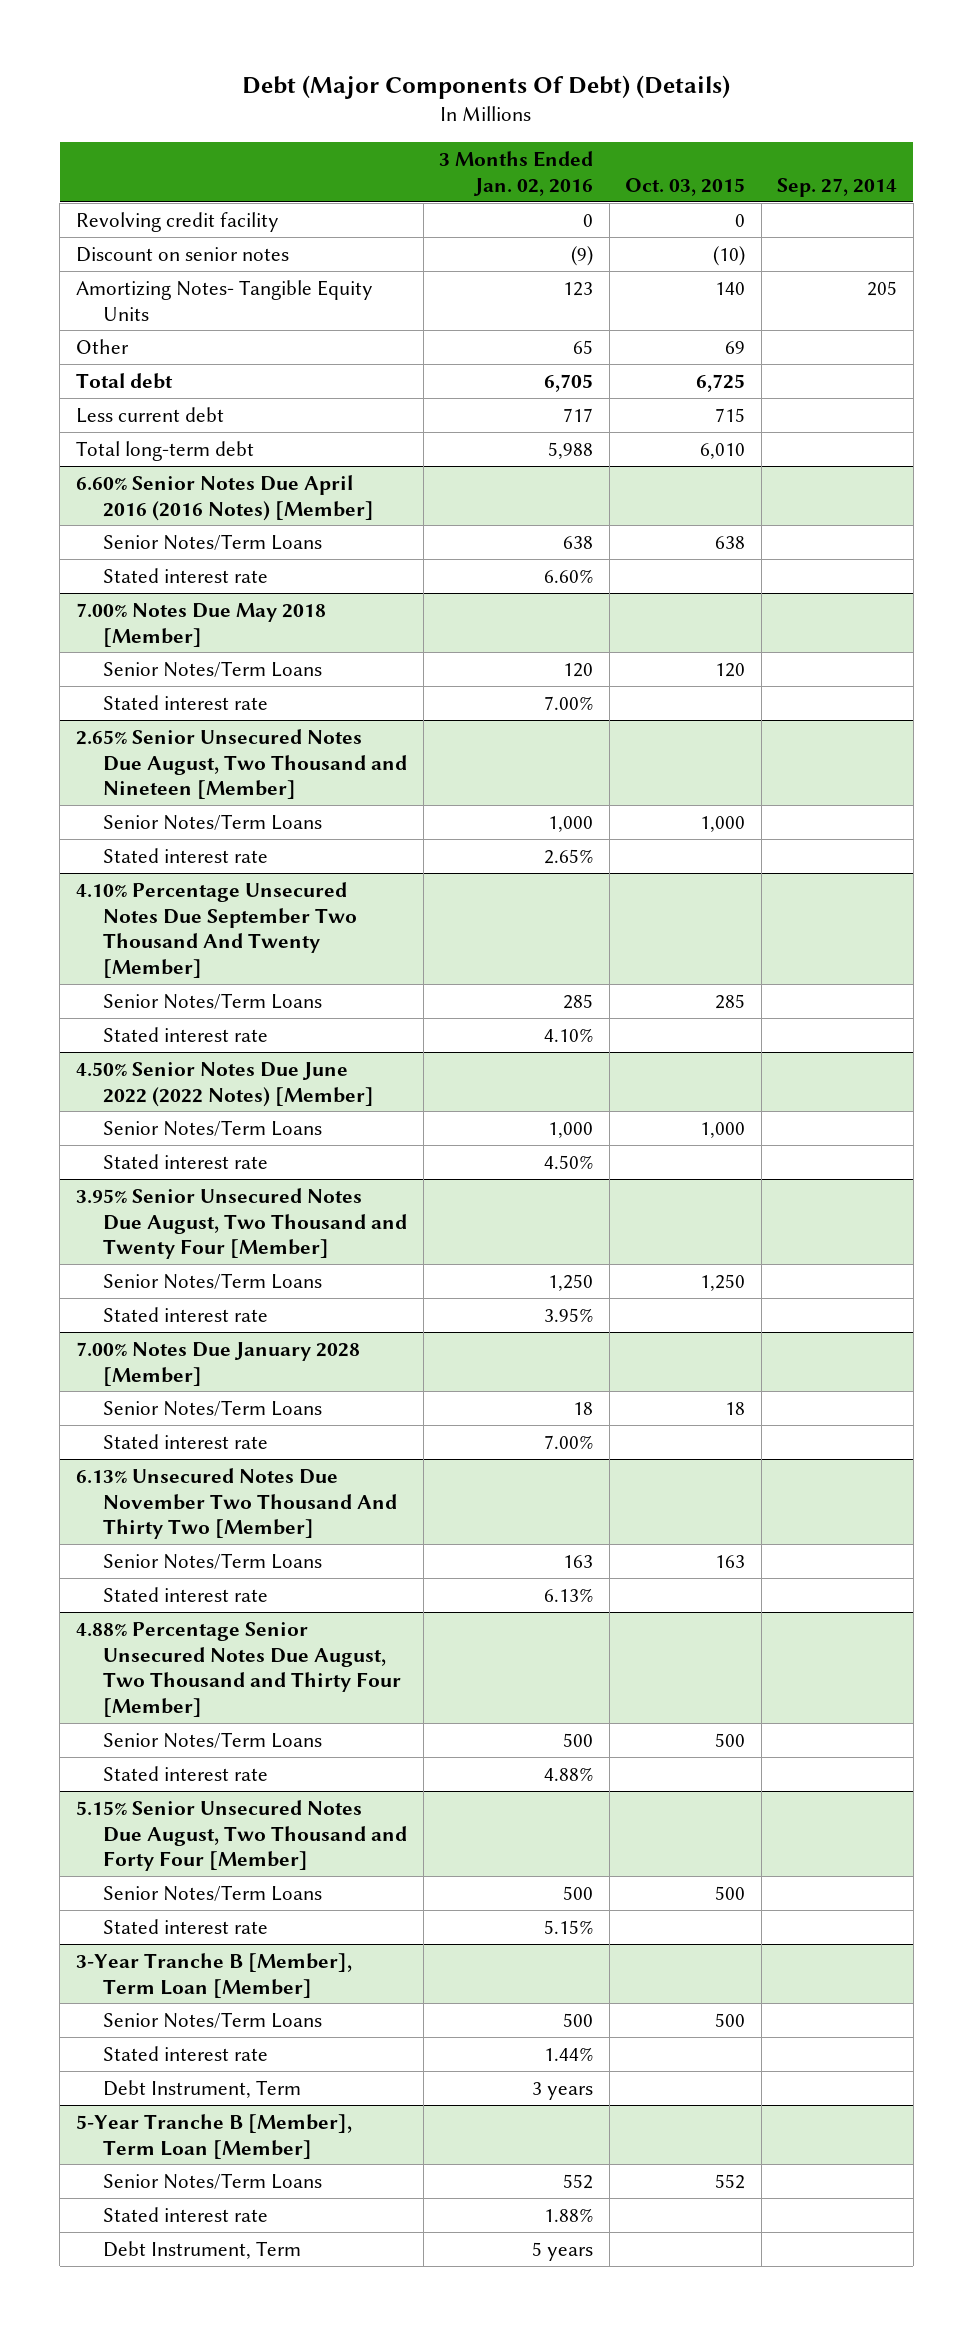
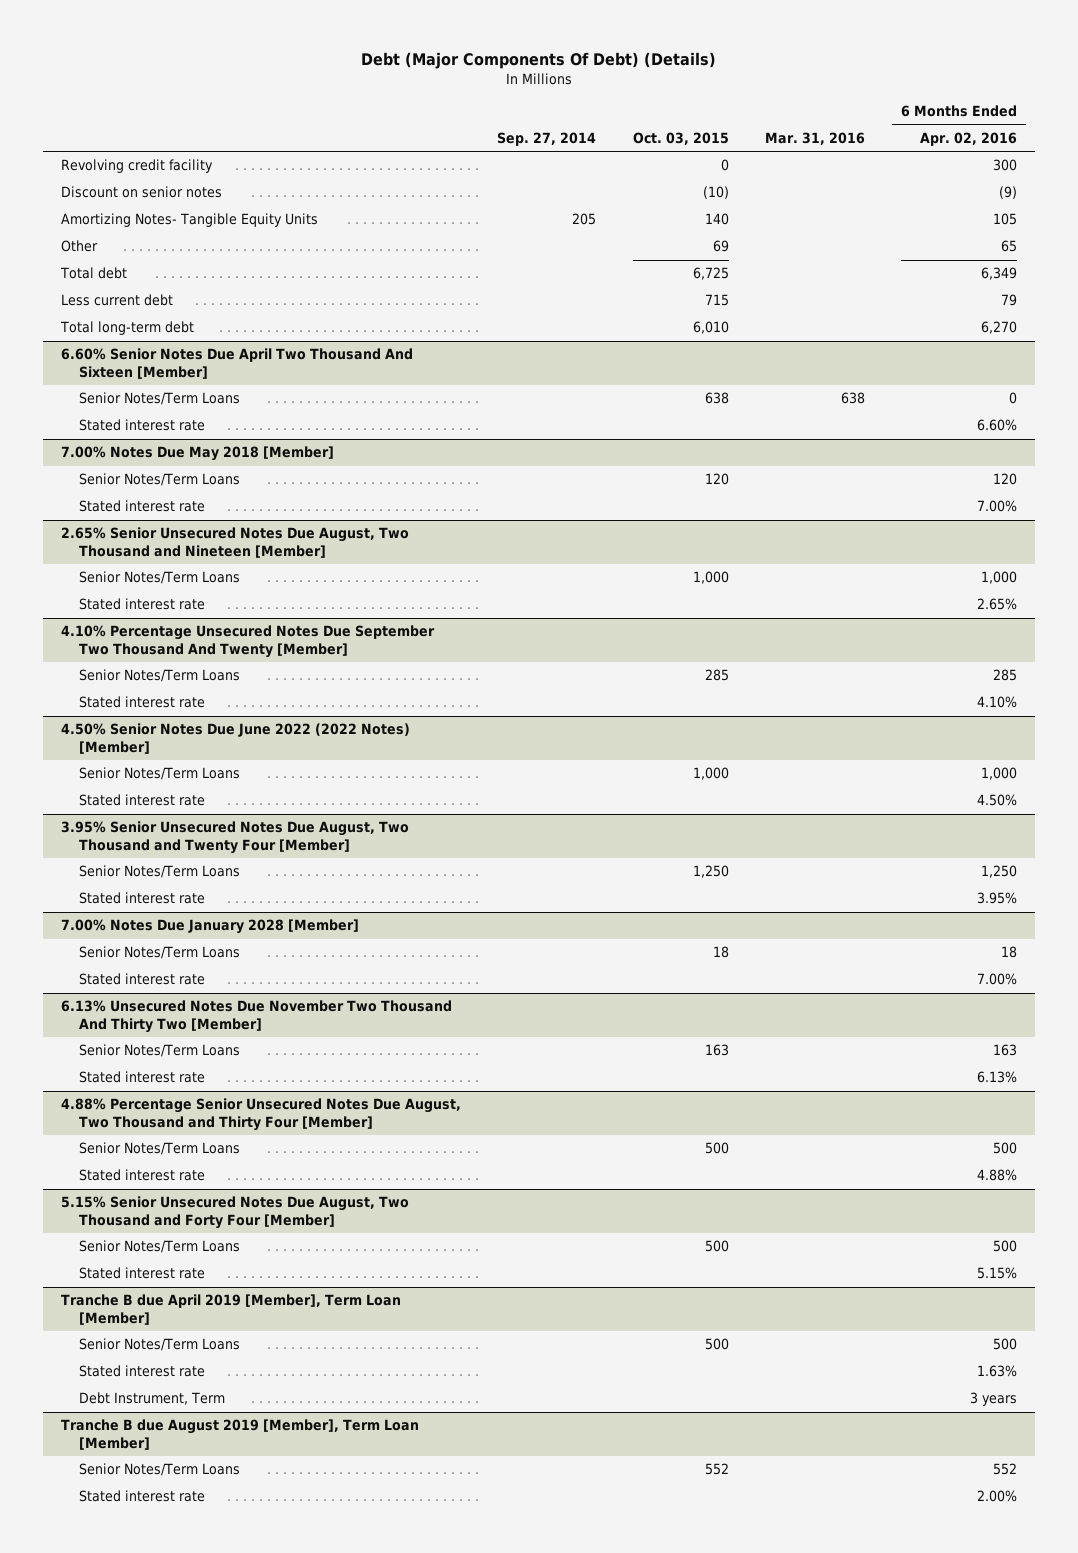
- | 3 Months Ended Jan. 02, 2016 | Oct. 03, 2015 | Sep. 27, 2014
+ | Sep. 27, 2014 | Oct. 03, 2015 | Mar. 31, 2016 | 6 Months Ended Apr. 02, 2016
- 6.60% Senior Notes Due April 2016 (2016 Notes) [Member]
+ 6.60% Senior Notes Due April Two Thousand And Sixteen [Member]
- 3-Year Tranche B [Member], Term Loan [Member]
+ Tranche B due April 2019 [Member], Term Loan [Member]
- 5-Year Tranche B [Member], Term Loan [Member]
+ Tranche B due August 2019 [Member], Term Loan [Member]
- Debt Instrument, Term | 5 years | |

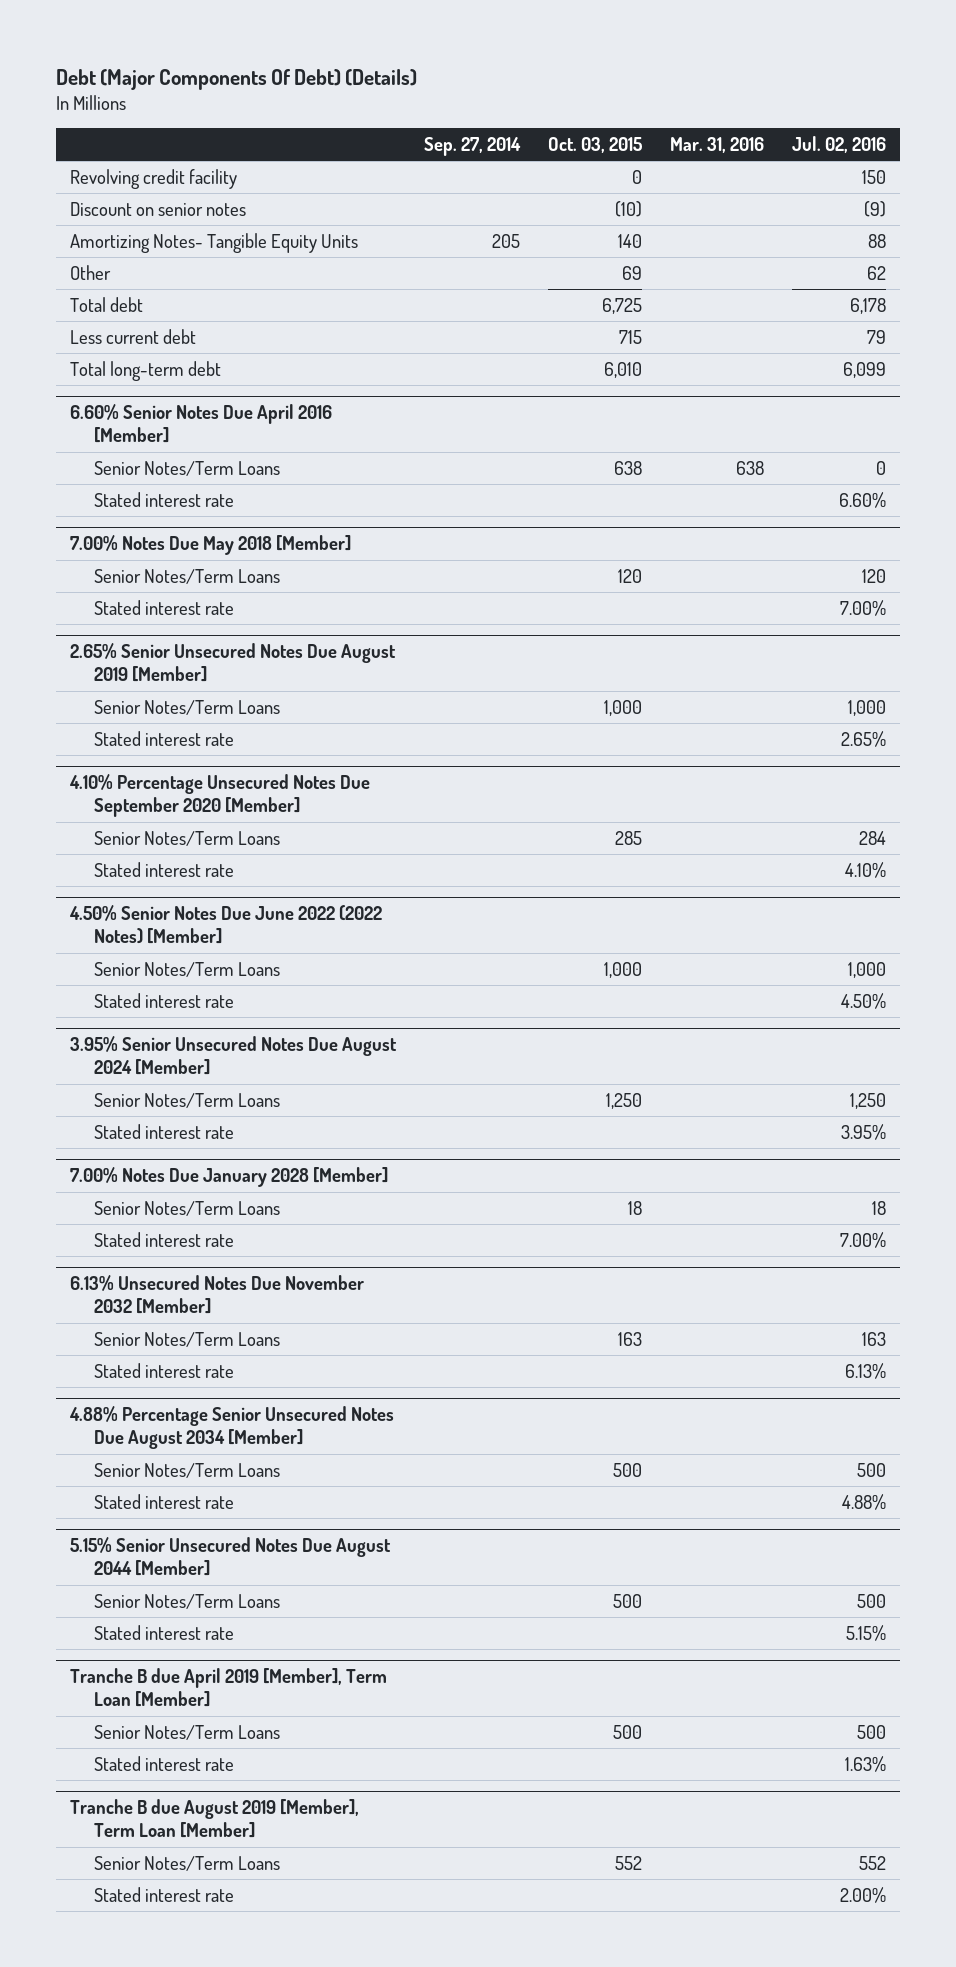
- | Sep. 27, 2014 | Oct. 03, 2015 | Mar. 31, 2016 | 6 Months Ended Apr. 02, 2016
+ | Sep. 27, 2014 | Oct. 03, 2015 | Mar. 31, 2016 | Jul. 02, 2016
- 6.60% Senior Notes Due April Two Thousand And Sixteen [Member]
+ 6.60% Senior Notes Due April 2016 [Member]
- 2.65% Senior Unsecured Notes Due August, Two Thousand and Nineteen [Member]
+ 2.65% Senior Unsecured Notes Due August 2019 [Member]
- 4.10% Percentage Unsecured Notes Due September Two Thousand And Twenty [Member]
+ 4.10% Percentage Unsecured Notes Due September 2020 [Member]
- 3.95% Senior Unsecured Notes Due August, Two Thousand and Twenty Four [Member]
+ 3.95% Senior Unsecured Notes Due August 2024 [Member]
- 6.13% Unsecured Notes Due November Two Thousand And Thirty Two [Member]
+ 6.13% Unsecured Notes Due November 2032 [Member]
- 4.88% Percentage Senior Unsecured Notes Due August, Two Thousand and Thirty Four [Member]
+ 4.88% Percentage Senior Unsecured Notes Due August 2034 [Member]
- 5.15% Senior Unsecured Notes Due August, Two Thousand and Forty Four [Member]
+ 5.15% Senior Unsecured Notes Due August 2044 [Member]
@ Tranche B due April 2019 [Member], Term Loan [Member]
- Debt Instrument, Term | | | | 3 years

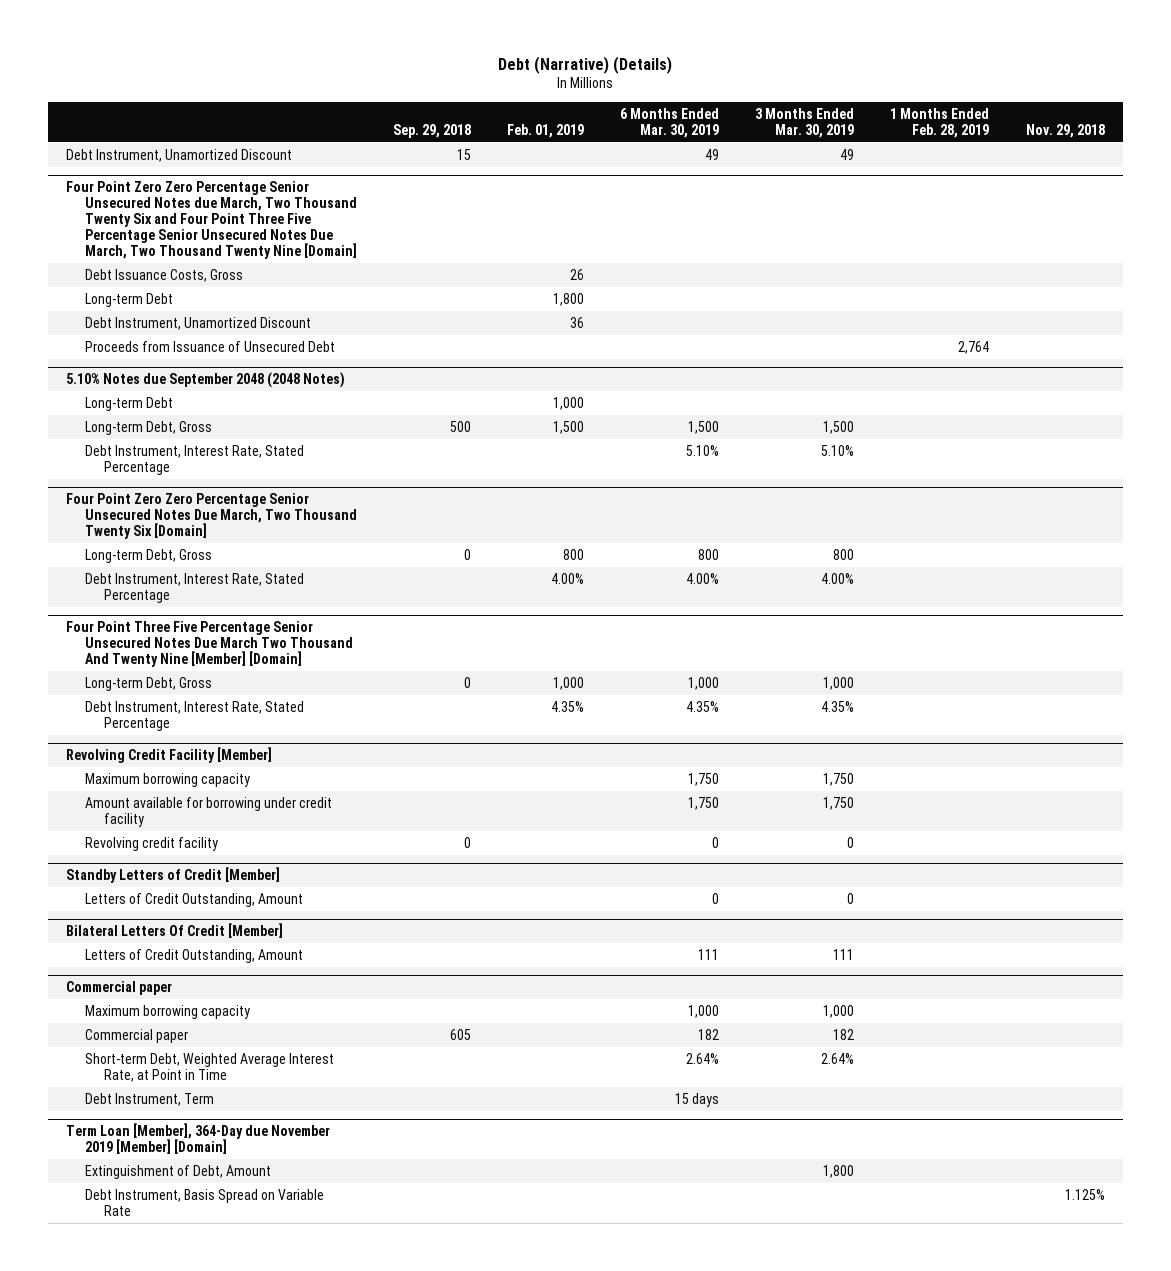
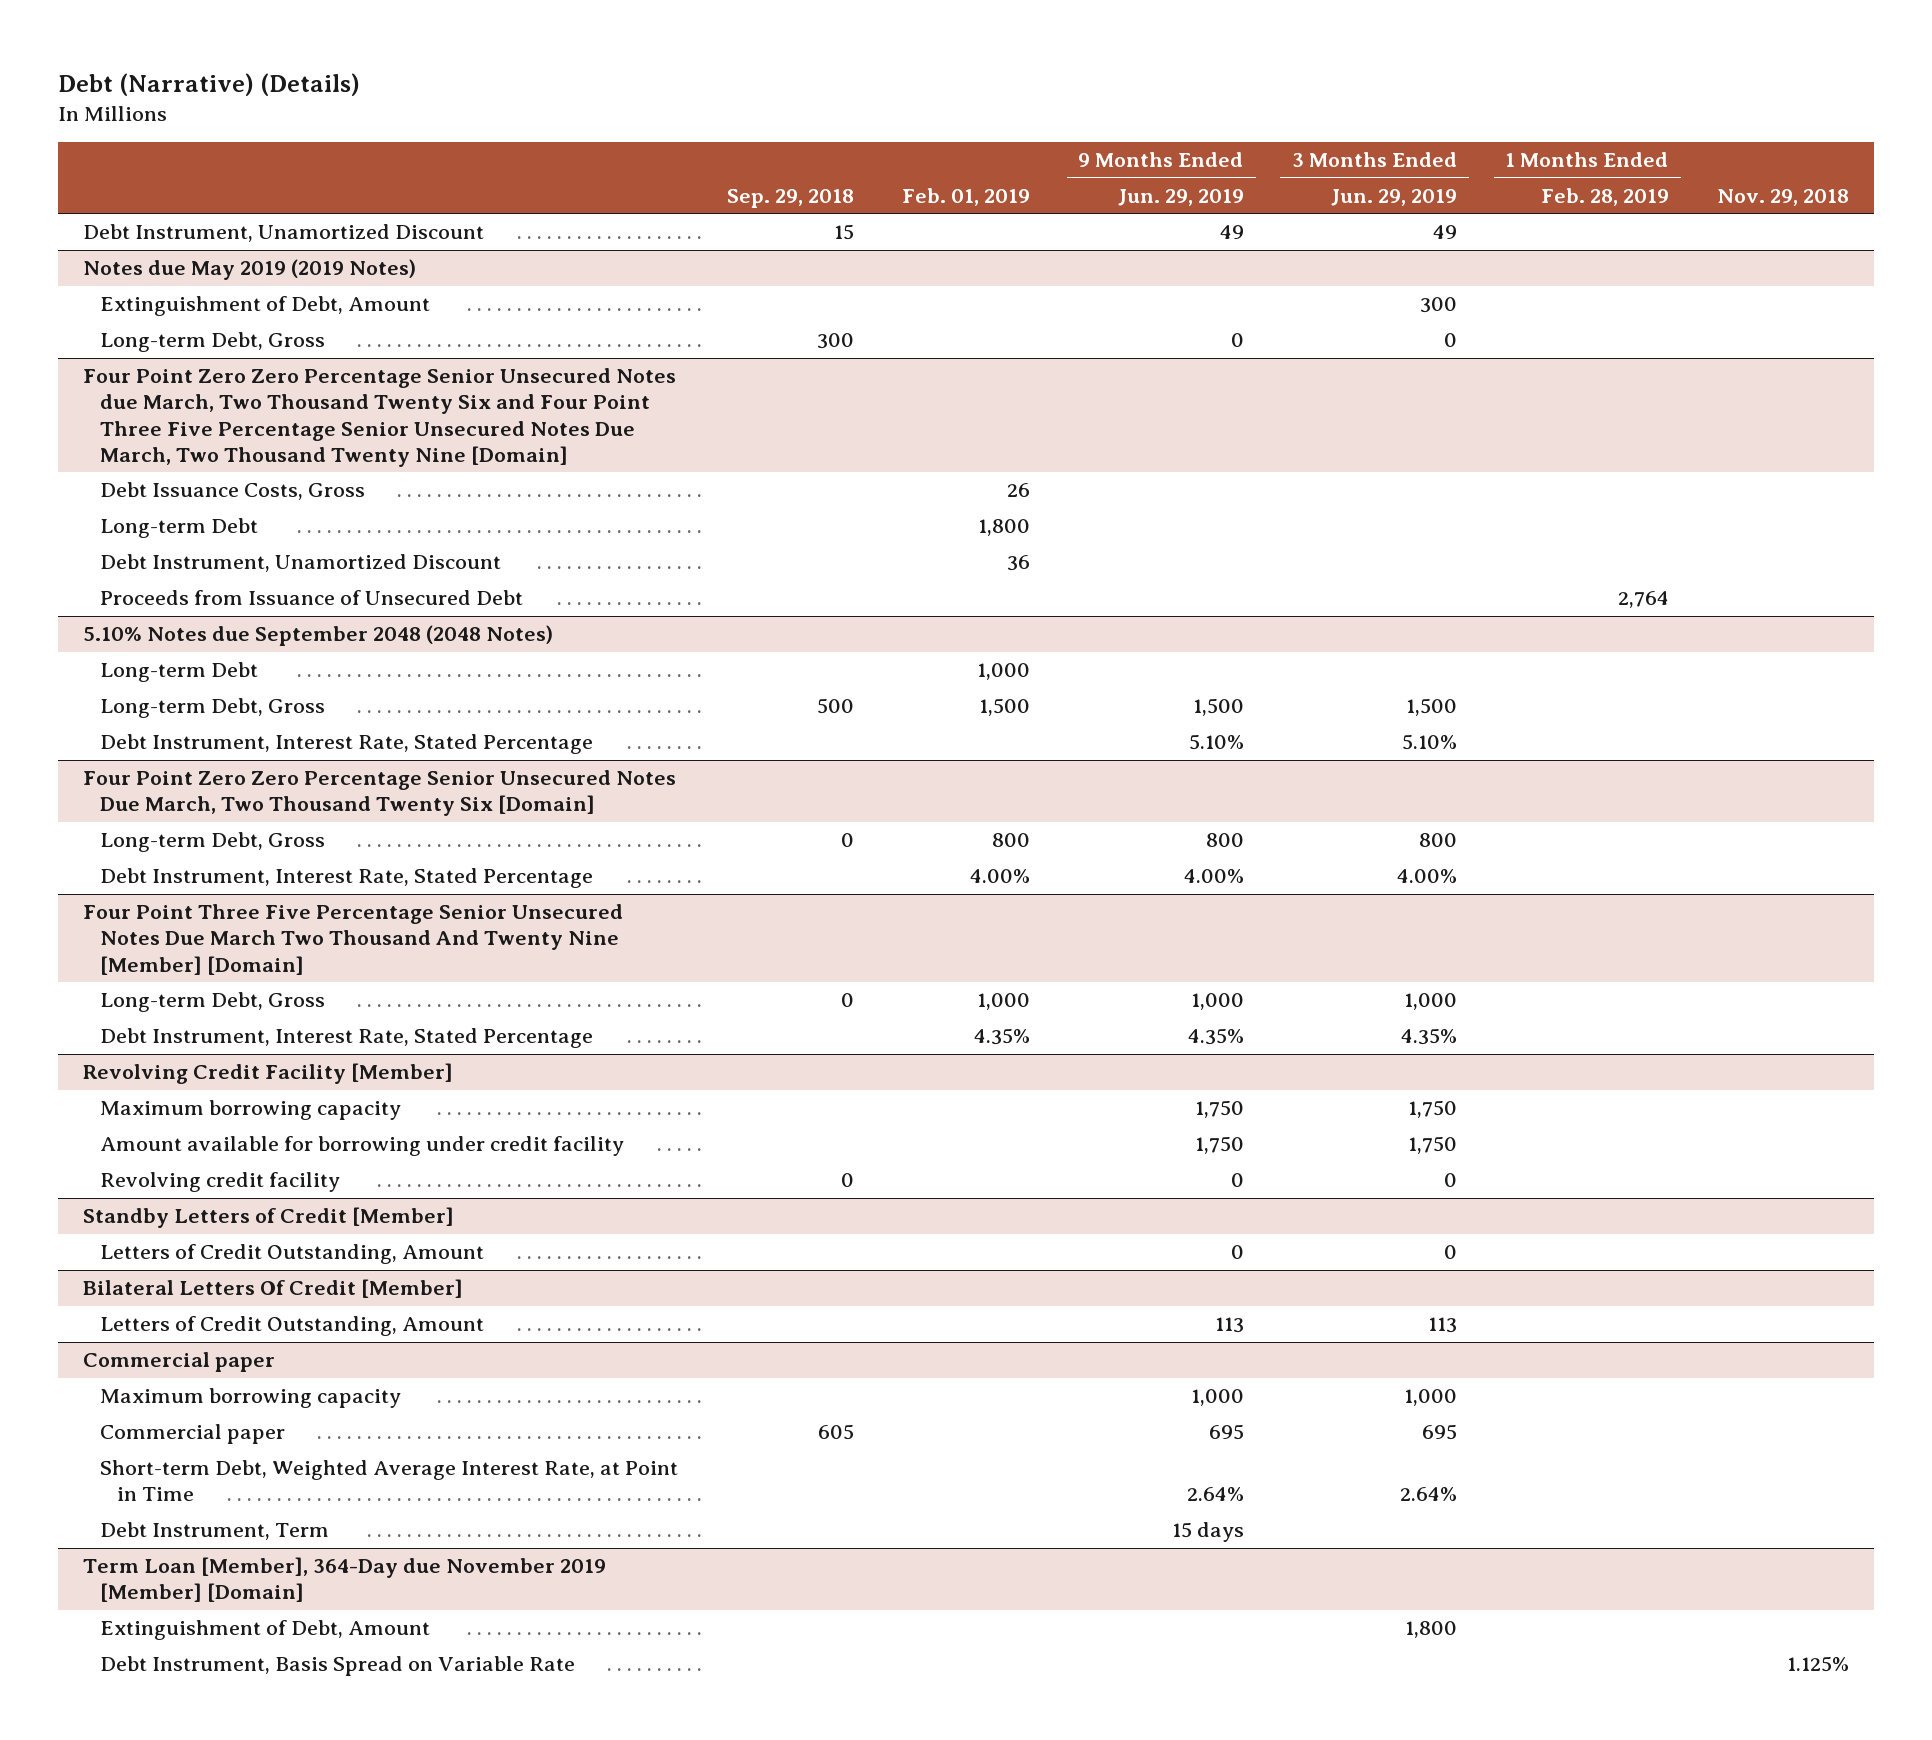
- | Sep. 29, 2018 | Feb. 01, 2019 | 6 Months Ended Mar. 30, 2019 | 3 Months Ended Mar. 30, 2019 | 1 Months Ended Feb. 28, 2019 | Nov. 29, 2018
+ | Sep. 29, 2018 | Feb. 01, 2019 | 9 Months Ended Jun. 29, 2019 | 3 Months Ended Jun. 29, 2019 | 1 Months Ended Feb. 28, 2019 | Nov. 29, 2018
+ Notes due May 2019 (2019 Notes)
+ Extinguishment of Debt, Amount | | | | 300 | |
+ Long-term Debt, Gross | 300 | | 0 | 0 | |

